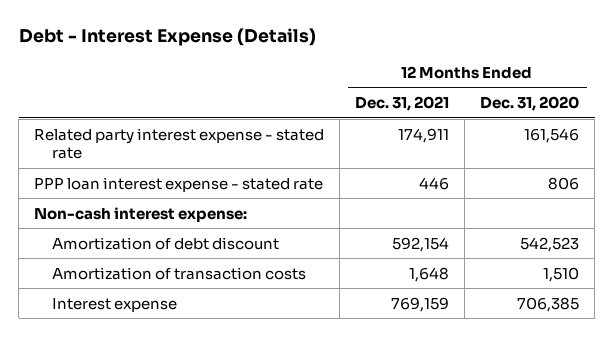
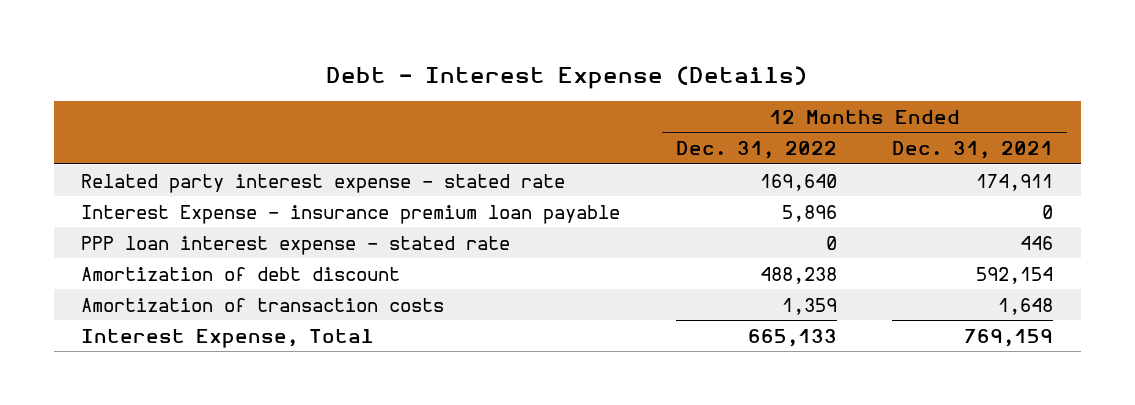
- | 12 Months Ended Dec. 31, 2021 | 12 Months Ended Dec. 31, 2020
+ | 12 Months Ended Dec. 31, 2022 | 12 Months Ended Dec. 31, 2021
+ Interest Expense - insurance premium loan payable | 5,896 | 0
- Non-cash interest expense:
- Interest expense | 769,159 | 706,385
+ Interest Expense, Total | 665,133 | 769,159

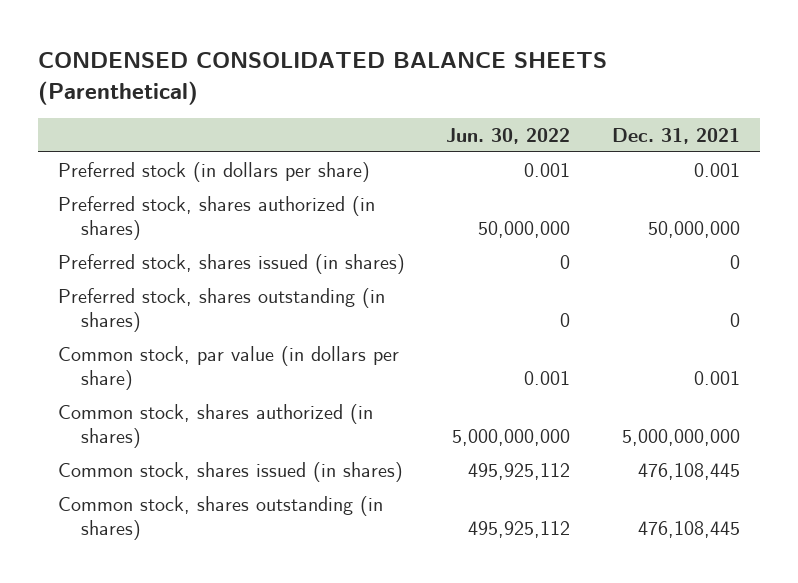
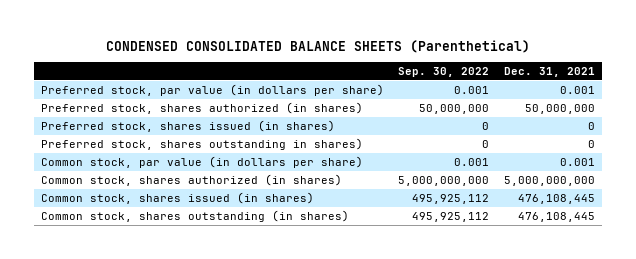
- | Jun. 30, 2022 | Dec. 31, 2021
+ | Sep. 30, 2022 | Dec. 31, 2021
- Preferred stock (in dollars per share) | 0.001 | 0.001
+ Preferred stock, par value (in dollars per share) | 0.001 | 0.001
- Preferred stock, shares outstanding (in shares) | 0 | 0
+ Preferred stock, shares outstanding in shares) | 0 | 0

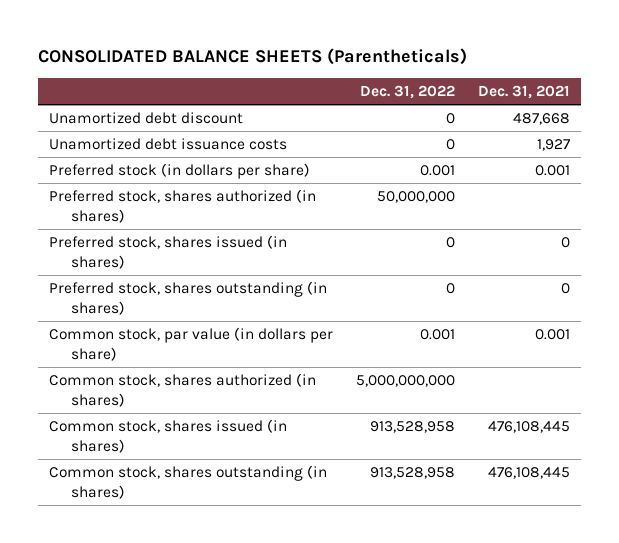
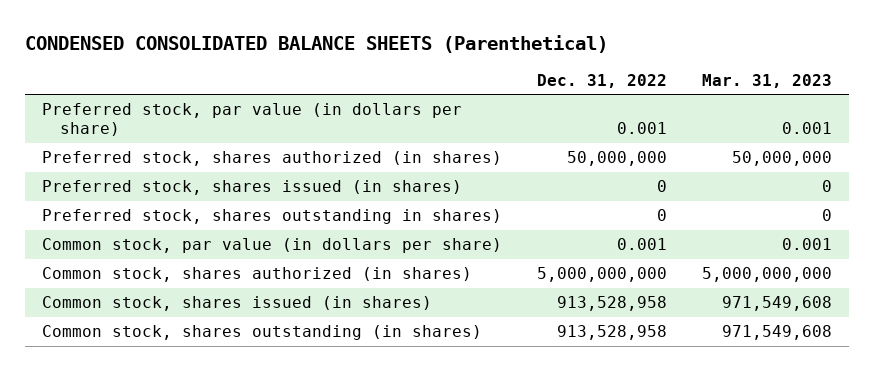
- CONSOLIDATED BALANCE SHEETS (Parentheticals)
+ CONDENSED CONSOLIDATED BALANCE SHEETS (Parenthetical)
- | Dec. 31, 2022 | Dec. 31, 2021
+ | Dec. 31, 2022 | Mar. 31, 2023
- Unamortized debt discount | 0 | 487,668
- Unamortized debt issuance costs | 0 | 1,927
- Preferred stock (in dollars per share) | 0.001 | 0.001
+ Preferred stock, par value (in dollars per share) | 0.001 | 0.001
- Preferred stock, shares outstanding (in shares) | 0 | 0
+ Preferred stock, shares outstanding in shares) | 0 | 0

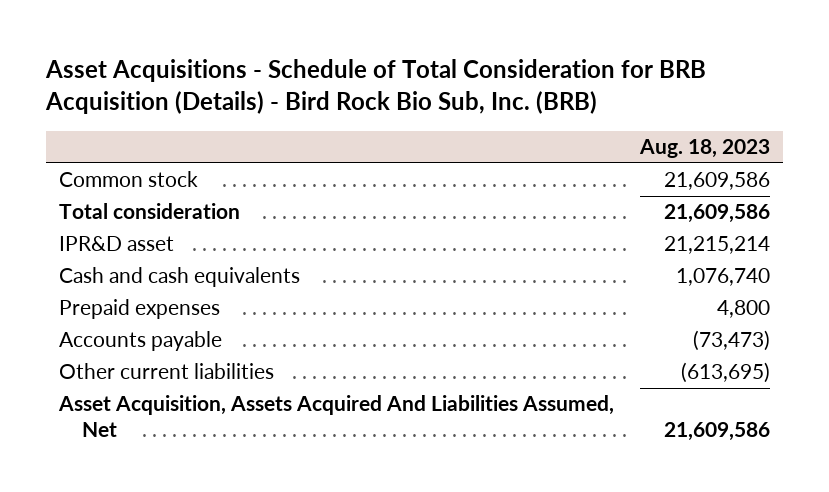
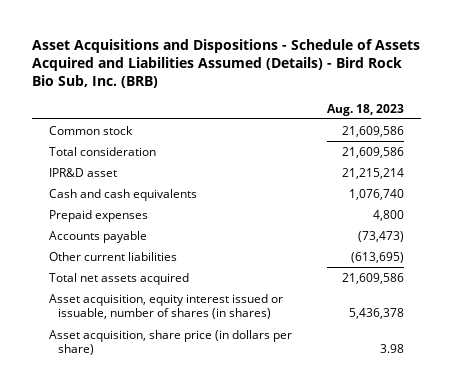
- Asset Acquisitions - Schedule of Total Consideration for BRB Acquisition (Details) - Bird Rock Bio Sub, Inc. (BRB)
+ Asset Acquisitions and Dispositions - Schedule of Assets Acquired and Liabilities Assumed (Details) - Bird Rock Bio Sub, Inc. (BRB)
- Asset Acquisition, Assets Acquired And Liabilities Assumed, Net | 21,609,586
+ Total net assets acquired | 21,609,586
+ Asset acquisition, equity interest issued or issuable, number of shares (in shares) | 5,436,378
+ Asset acquisition, share price (in dollars per share) | 3.98

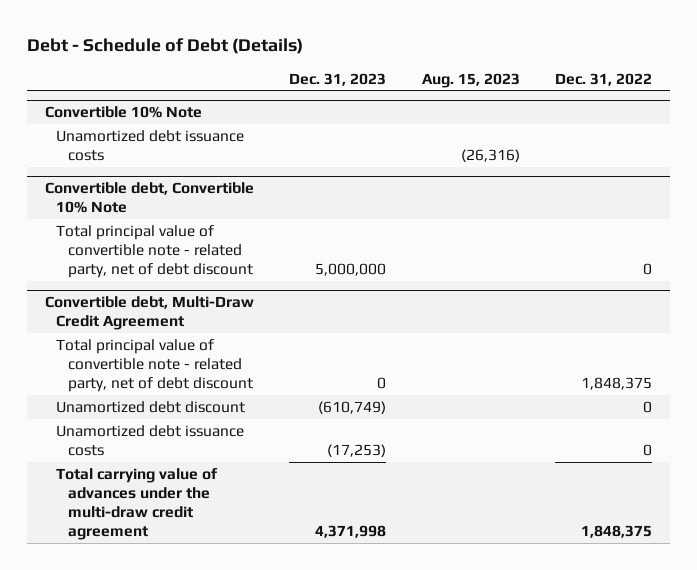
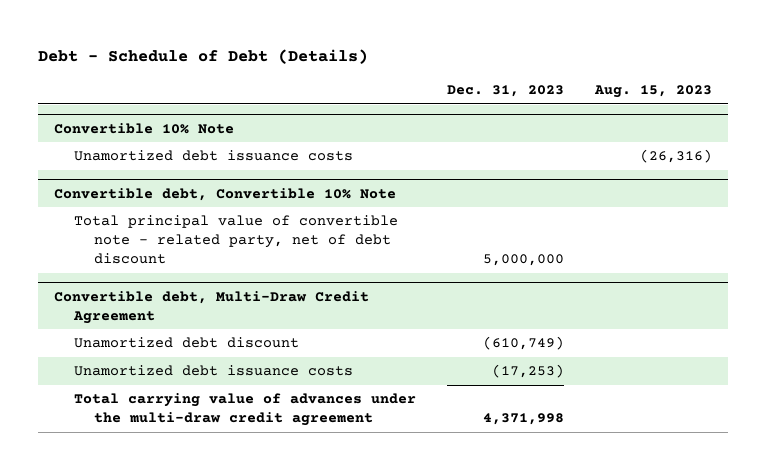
- | Dec. 31, 2023 | Aug. 15, 2023 | Dec. 31, 2022
+ | Dec. 31, 2023 | Aug. 15, 2023
@ Convertible debt, Multi-Draw Credit Agreement
- Total principal value of convertible note - related party, net of debt discount | 0 | | 1,848,375

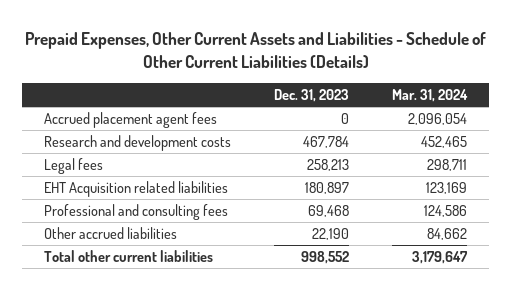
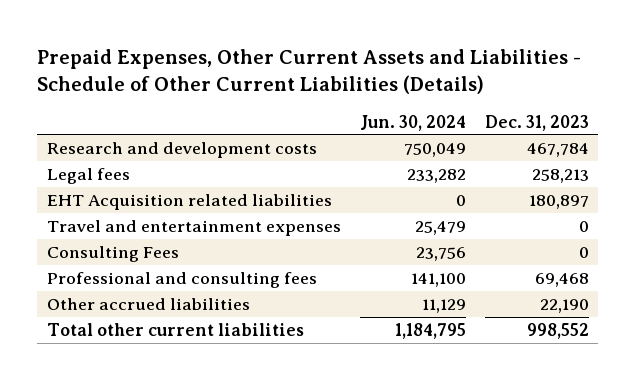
- | Dec. 31, 2023 | Mar. 31, 2024
+ | Jun. 30, 2024 | Dec. 31, 2023
- Accrued placement agent fees | 0 | 2,096,054
+ Travel and entertainment expenses | 25,479 | 0
+ Consulting Fees | 23,756 | 0

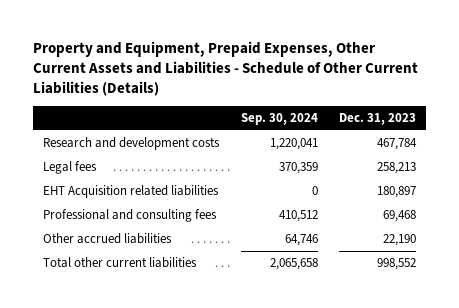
- Prepaid Expenses, Other Current Assets and Liabilities - Schedule of Other Current Liabilities (Details)
+ Property and Equipment, Prepaid Expenses, Other Current Assets and Liabilities - Schedule of Other Current Liabilities (Details)
- | Jun. 30, 2024 | Dec. 31, 2023
+ | Sep. 30, 2024 | Dec. 31, 2023
- Travel and entertainment expenses | 25,479 | 0
- Consulting Fees | 23,756 | 0

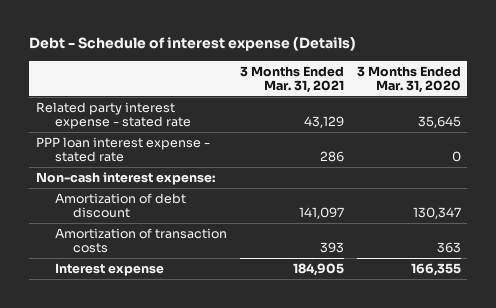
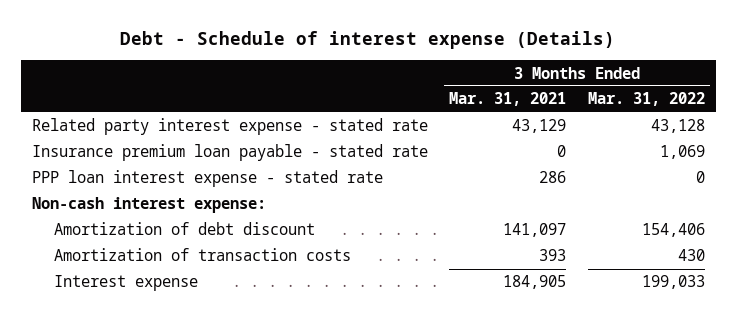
- | 3 Months Ended Mar. 31, 2021 | 3 Months Ended Mar. 31, 2020
+ | 3 Months Ended Mar. 31, 2021 | 3 Months Ended Mar. 31, 2022
+ Insurance premium loan payable - stated rate | 0 | 1,069

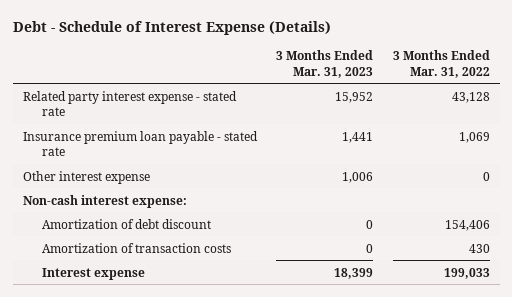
- Debt - Schedule of interest expense (Details)
+ Debt - Schedule of Interest Expense (Details)
- | 3 Months Ended Mar. 31, 2021 | 3 Months Ended Mar. 31, 2022
+ | 3 Months Ended Mar. 31, 2023 | 3 Months Ended Mar. 31, 2022
- PPP loan interest expense - stated rate | 286 | 0
+ Other interest expense | 1,006 | 0

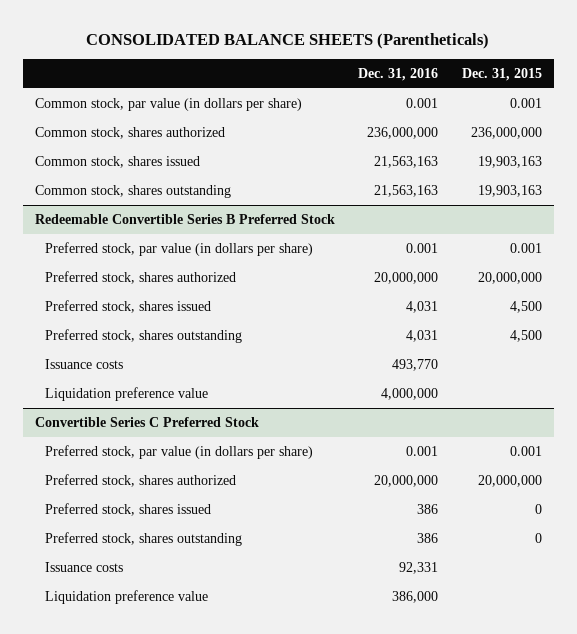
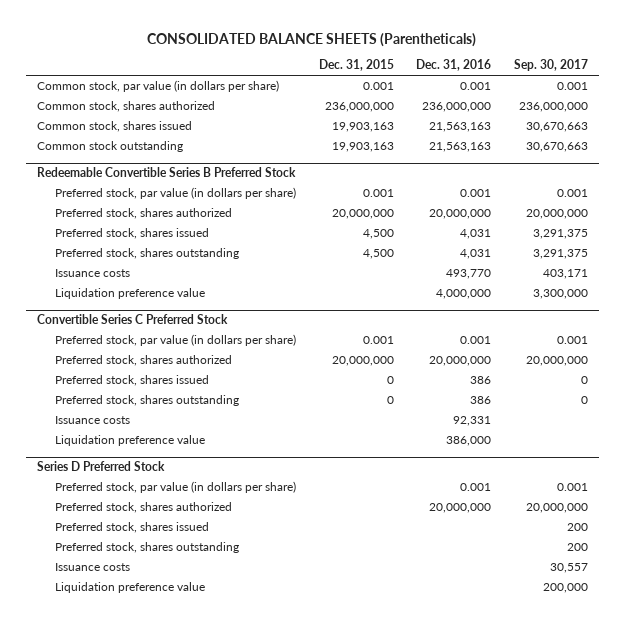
- | Dec. 31, 2016 | Dec. 31, 2015
+ | Dec. 31, 2015 | Dec. 31, 2016 | Sep. 30, 2017
- Common stock, shares outstanding | 21,563,163 | 19,903,163
+ Common stock outstanding | 19,903,163 | 21,563,163 | 30,670,663
+ Series D Preferred Stock
+ Preferred stock, par value (in dollars per share) | | 0.001 | 0.001
+ Preferred stock, shares authorized | | 20,000,000 | 20,000,000
+ Preferred stock, shares issued | | | 200
+ Preferred stock, shares outstanding | | | 200
+ Issuance costs | | | 30,557
+ Liquidation preference value | | | 200,000

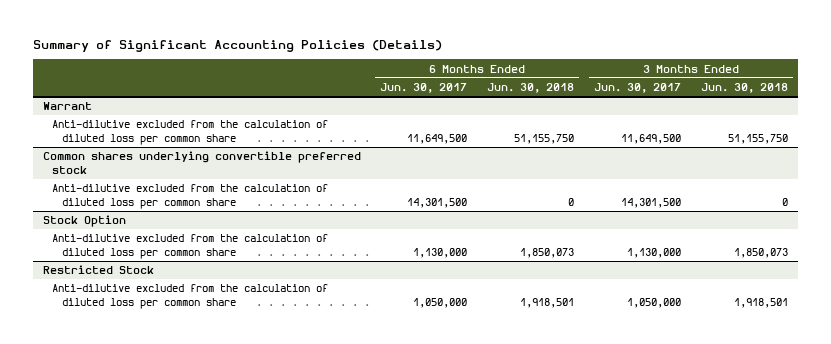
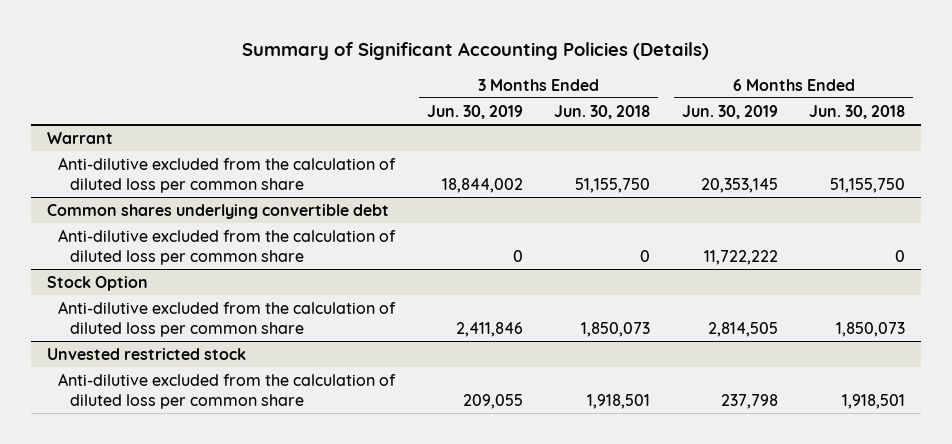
- | 6 Months Ended Jun. 30, 2017 | 6 Months Ended Jun. 30, 2018 | 3 Months Ended Jun. 30, 2017 | 3 Months Ended Jun. 30, 2018
+ | 3 Months Ended Jun. 30, 2019 | 3 Months Ended Jun. 30, 2018 | 6 Months Ended Jun. 30, 2019 | 6 Months Ended Jun. 30, 2018
- Common shares underlying convertible preferred stock
+ Common shares underlying convertible debt
- Restricted Stock
+ Unvested restricted stock

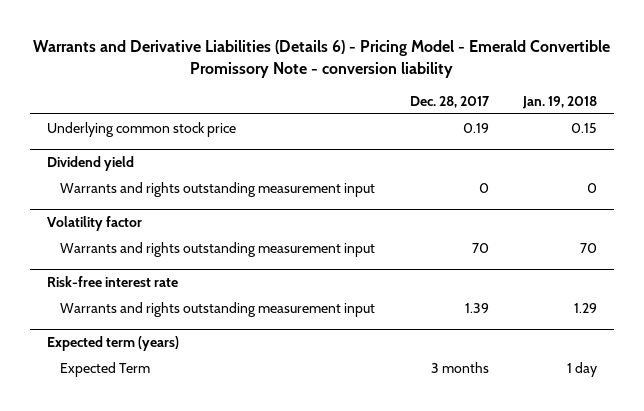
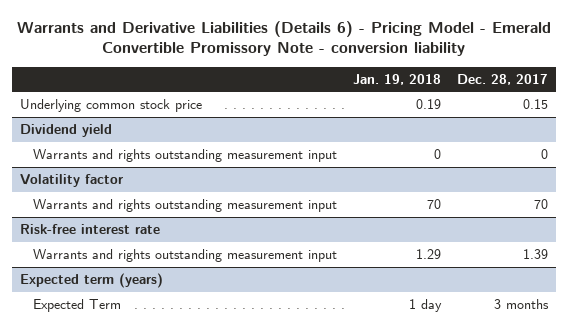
- | Dec. 28, 2017 | Jan. 19, 2018
+ | Jan. 19, 2018 | Dec. 28, 2017
- Underlying common stock price | 0.19 | 0.15
+ Underlying common stock price | 0.19 | 0.15

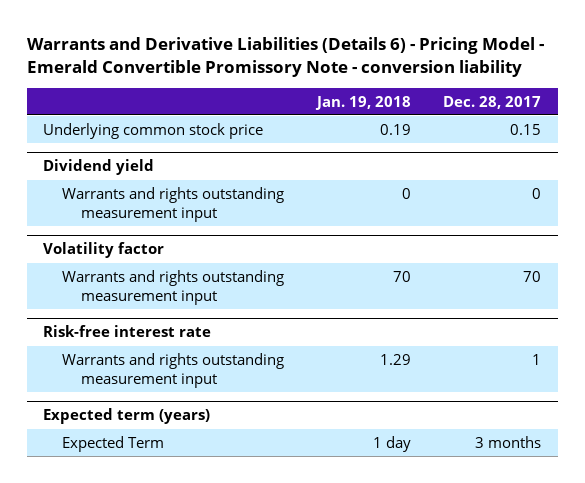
@ Risk-free interest rate
- Warrants and rights outstanding measurement input | 1.29 | 1.39
+ Warrants and rights outstanding measurement input | 1.29 | 1

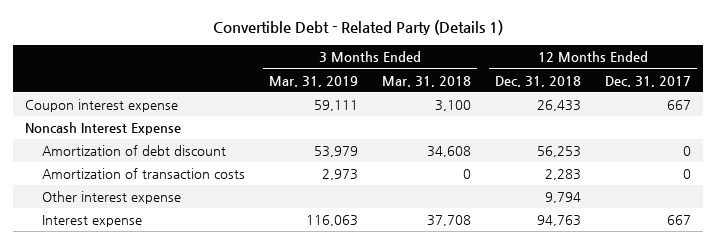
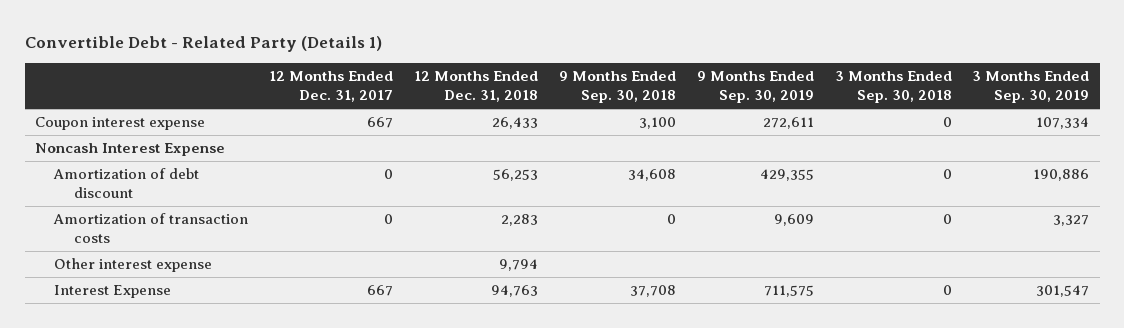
- | 3 Months Ended Mar. 31, 2019 | 3 Months Ended Mar. 31, 2018 | 12 Months Ended Dec. 31, 2018 | 12 Months Ended Dec. 31, 2017
+ | 12 Months Ended Dec. 31, 2017 | 12 Months Ended Dec. 31, 2018 | 9 Months Ended Sep. 30, 2018 | 9 Months Ended Sep. 30, 2019 | 3 Months Ended Sep. 30, 2018 | 3 Months Ended Sep. 30, 2019
- Interest expense | 116,063 | 37,708 | 94,763 | 667
+ Interest Expense | 667 | 94,763 | 37,708 | 711,575 | 0 | 301,547

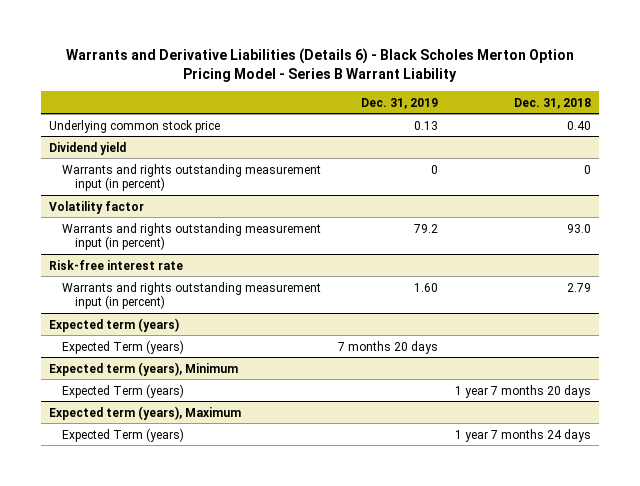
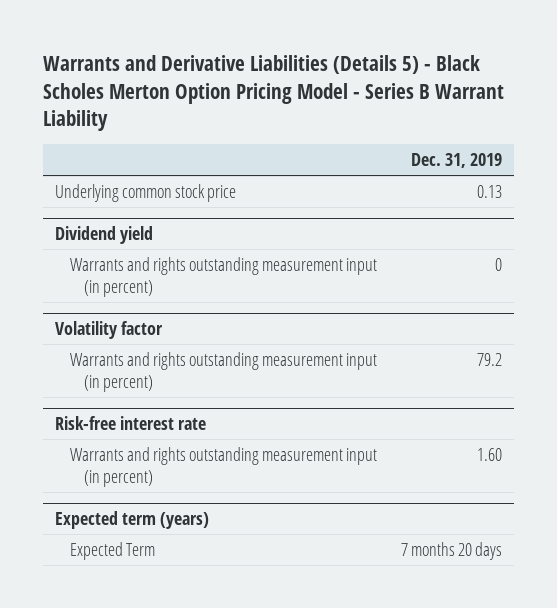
- Warrants and Derivative Liabilities (Details 6) - Black Scholes Merton Option Pricing Model - Series B Warrant Liability
+ Warrants and Derivative Liabilities (Details 5) - Black Scholes Merton Option Pricing Model - Series B Warrant Liability
- | Dec. 31, 2019 | Dec. 31, 2018
+ | Dec. 31, 2019
@ Expected term (years)
- Expected Term (years) | 7 months 20 days |
- Expected term (years), Minimum
- Expected Term (years) | | 1 year 7 months 20 days
- Expected term (years), Maximum
- Expected Term (years) | | 1 year 7 months 24 days
@ Expected term (years)
+ Expected Term | 7 months 20 days

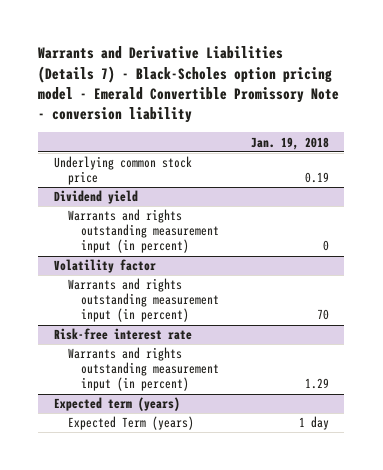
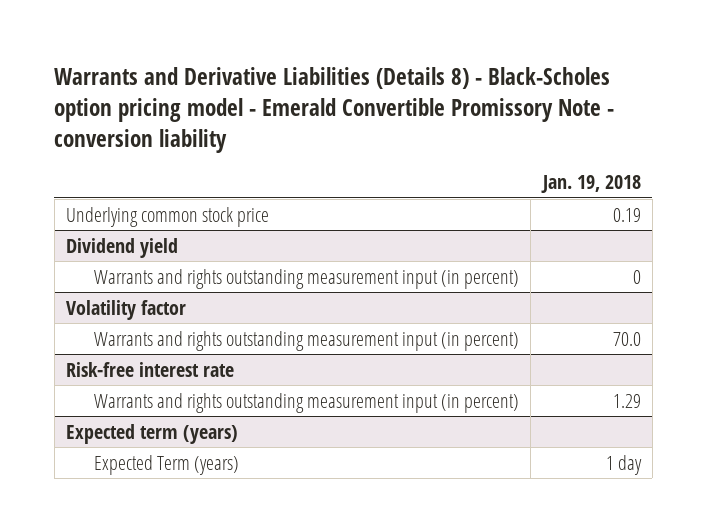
- Warrants and Derivative Liabilities (Details 7) - Black-Scholes option pricing model - Emerald Convertible Promissory Note - conversion liability
+ Warrants and Derivative Liabilities (Details 8) - Black-Scholes option pricing model - Emerald Convertible Promissory Note - conversion liability
@ Volatility factor
- Warrants and rights outstanding measurement input (in percent) | 70
+ Warrants and rights outstanding measurement input (in percent) | 70.0

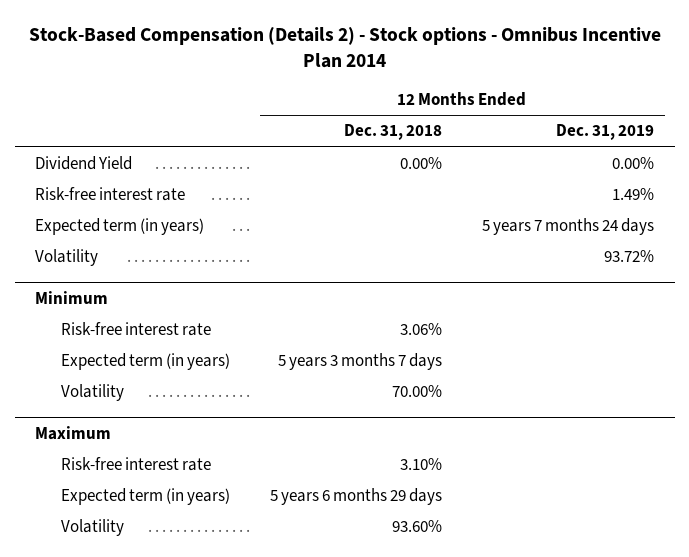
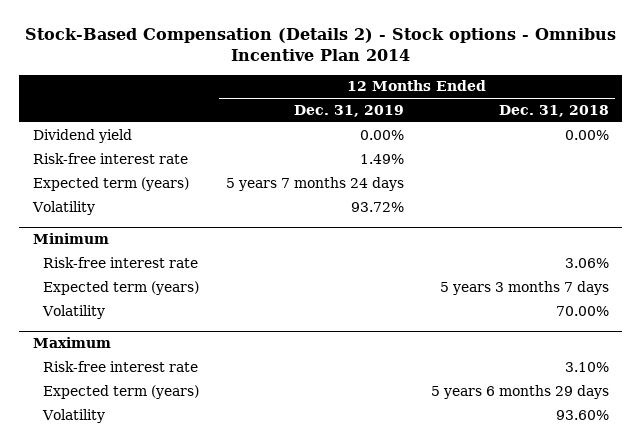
- | 12 Months Ended Dec. 31, 2018 | 12 Months Ended Dec. 31, 2019
+ | 12 Months Ended Dec. 31, 2019 | 12 Months Ended Dec. 31, 2018
- Dividend Yield | 0.00% | 0.00%
+ Dividend yield | 0.00% | 0.00%
- Expected term (in years) | | 5 years 7 months 24 days
+ Expected term (years) | 5 years 7 months 24 days |
@ Minimum
- Expected term (in years) | 5 years 3 months 7 days |
+ Expected term (years) | | 5 years 3 months 7 days
@ Maximum
- Expected term (in years) | 5 years 6 months 29 days |
+ Expected term (years) | | 5 years 6 months 29 days

